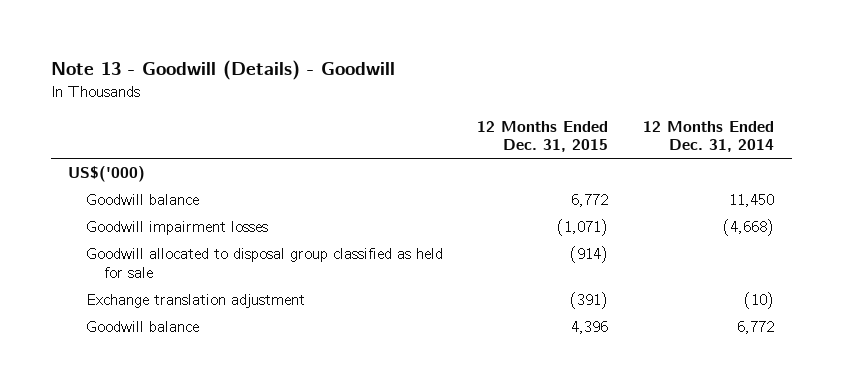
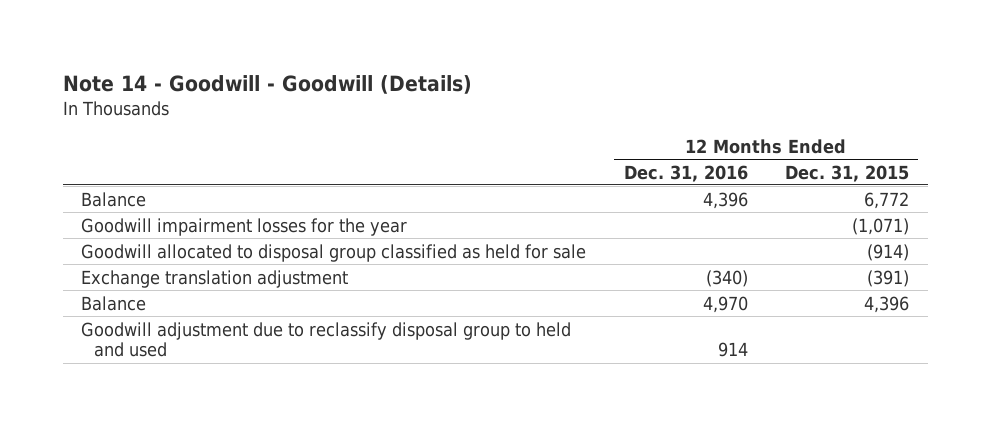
- Note 13 - Goodwill (Details) - Goodwill
+ Note 14 - Goodwill - Goodwill (Details)
- | 12 Months Ended Dec. 31, 2015 | 12 Months Ended Dec. 31, 2014
+ | 12 Months Ended Dec. 31, 2016 | 12 Months Ended Dec. 31, 2015
- US$('000)
- Goodwill balance | 6,772 | 11,450
- Goodwill impairment losses | (1,071) | (4,668)
+ Balance | 4,396 | 6,772
+ Goodwill impairment losses for the year | | (1,071)
- Goodwill balance | 4,396 | 6,772
+ Balance | 4,970 | 4,396
+ Goodwill adjustment due to reclassify disposal group to held and used | 914 |

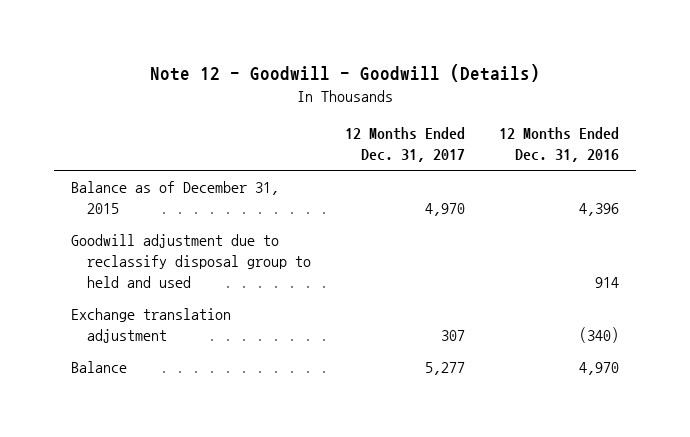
- Note 14 - Goodwill - Goodwill (Details)
+ Note 12 - Goodwill - Goodwill (Details)
- | 12 Months Ended Dec. 31, 2016 | 12 Months Ended Dec. 31, 2015
+ | 12 Months Ended Dec. 31, 2017 | 12 Months Ended Dec. 31, 2016
- Balance | 4,396 | 6,772
- Goodwill impairment losses for the year | | (1,071)
- Goodwill allocated to disposal group classified as held for sale | | (914)
+ Balance as of December 31, 2015 | 4,970 | 4,396
moved up: Goodwill adjustment due to reclassify disposal group to held and used | | 914

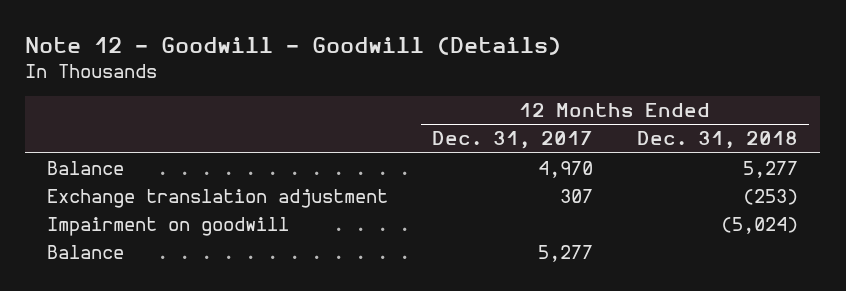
- | 12 Months Ended Dec. 31, 2017 | 12 Months Ended Dec. 31, 2016
+ | 12 Months Ended Dec. 31, 2017 | 12 Months Ended Dec. 31, 2018
- Balance as of December 31, 2015 | 4,970 | 4,396
- Goodwill adjustment due to reclassify disposal group to held and used | | 914
+ Balance | 4,970 | 5,277
+ Impairment on goodwill | | (5,024)

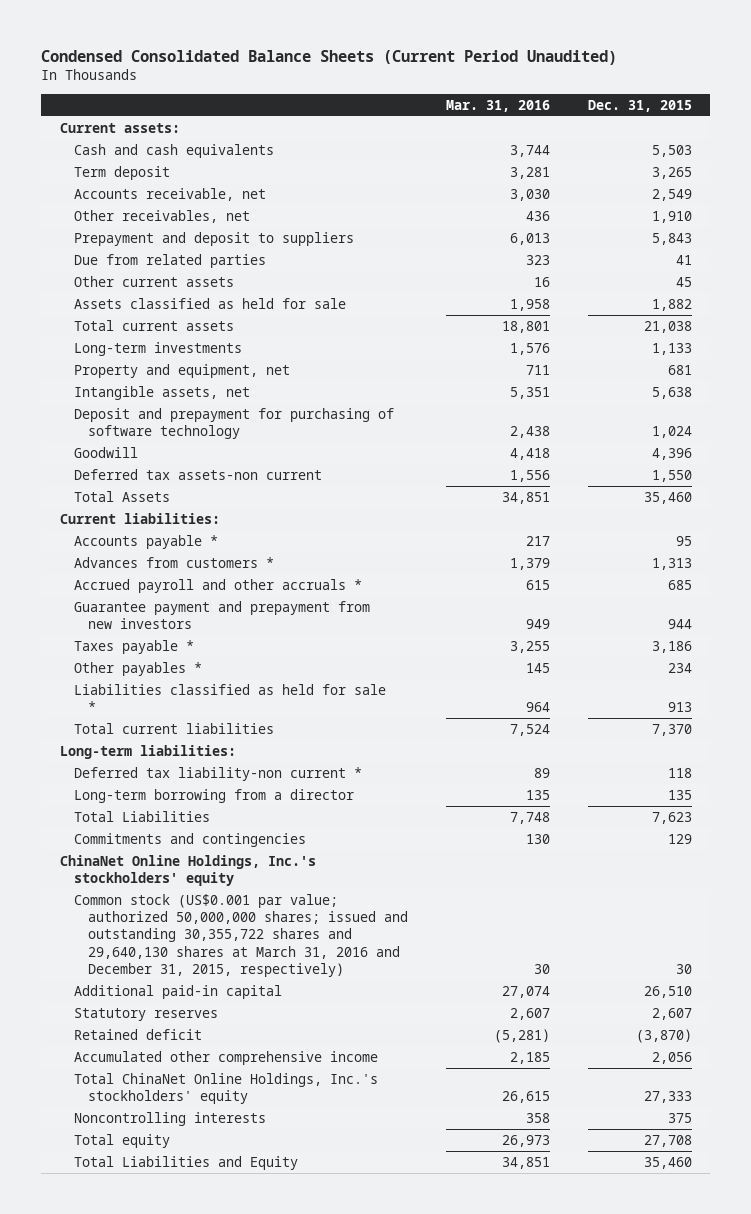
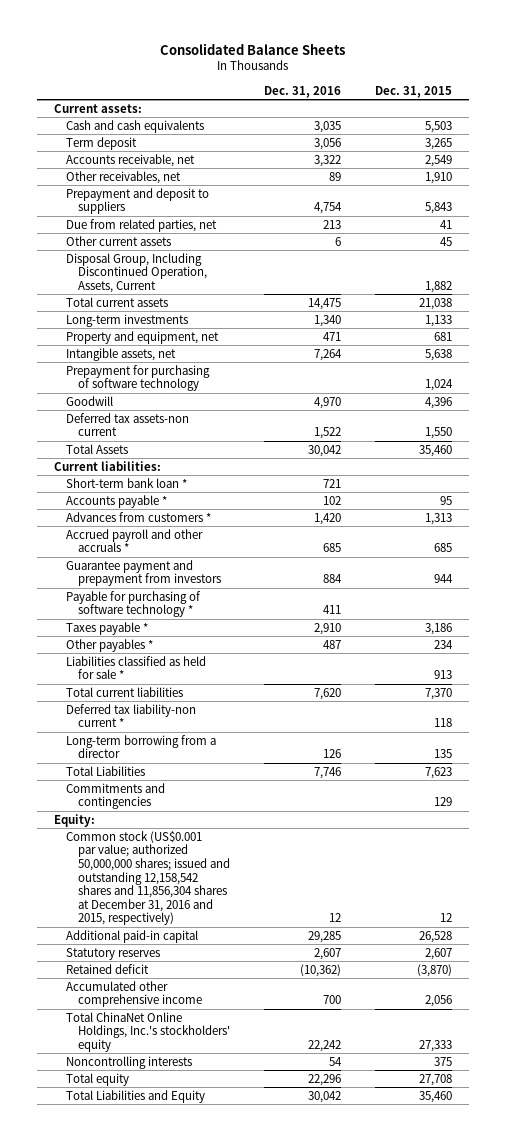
- Condensed Consolidated Balance Sheets (Current Period Unaudited)
+ Consolidated Balance Sheets
- | Mar. 31, 2016 | Dec. 31, 2015
+ | Dec. 31, 2016 | Dec. 31, 2015
- Due from related parties | 323 | 41
+ Due from related parties, net | 213 | 41
- Assets classified as held for sale | 1,958 | 1,882
+ Disposal Group, Including Discontinued Operation, Assets, Current | | 1,882
- Deposit and prepayment for purchasing of software technology | 2,438 | 1,024
+ Prepayment for purchasing of software technology | | 1,024
+ Short-term bank loan * | 721 |
- Guarantee payment and prepayment from new investors | 949 | 944
+ Guarantee payment and prepayment from investors | 884 | 944
+ Payable for purchasing of software technology * | 411 |
- Long-term liabilities:
- ChinaNet Online Holdings, Inc.'s stockholders' equity
- Common stock (US$0.001 par value; authorized 50,000,000 shares; issued and outstanding 30,355,722 shares and 29,640,130 shares at March 31, 2016 and December 31, 2015, respectively) | 30 | 30
- Additional paid-in capital | 27,074 | 26,510
+ Equity:
+ Common stock (US$0.001 par value; authorized 50,000,000 shares; issued and outstanding 12,158,542 shares and 11,856,304 shares at December 31, 2016 and 2015, respectively) | 12 | 12
+ Additional paid-in capital | 29,285 | 26,528

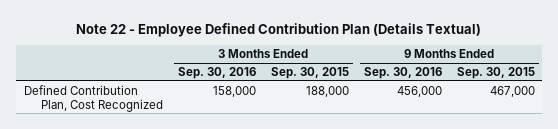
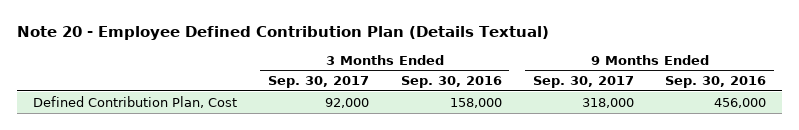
- Note 22 - Employee Defined Contribution Plan (Details Textual)
+ Note 20 - Employee Defined Contribution Plan (Details Textual)
- | 3 Months Ended Sep. 30, 2016 | 3 Months Ended Sep. 30, 2015 | 9 Months Ended Sep. 30, 2016 | 9 Months Ended Sep. 30, 2015
+ | 3 Months Ended Sep. 30, 2017 | 3 Months Ended Sep. 30, 2016 | 9 Months Ended Sep. 30, 2017 | 9 Months Ended Sep. 30, 2016
- Defined Contribution Plan, Cost Recognized | 158,000 | 188,000 | 456,000 | 467,000
+ Defined Contribution Plan, Cost | 92,000 | 158,000 | 318,000 | 456,000

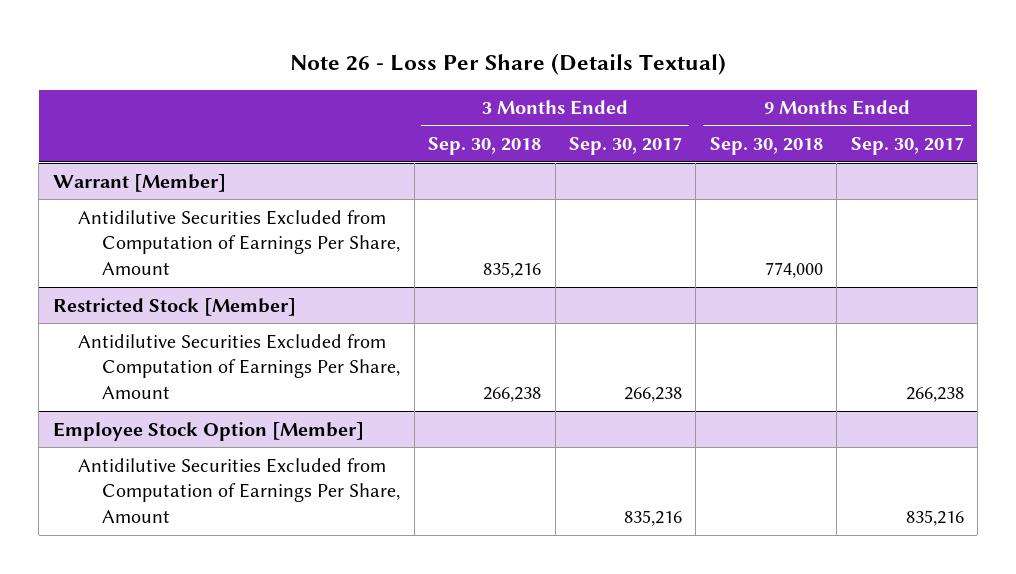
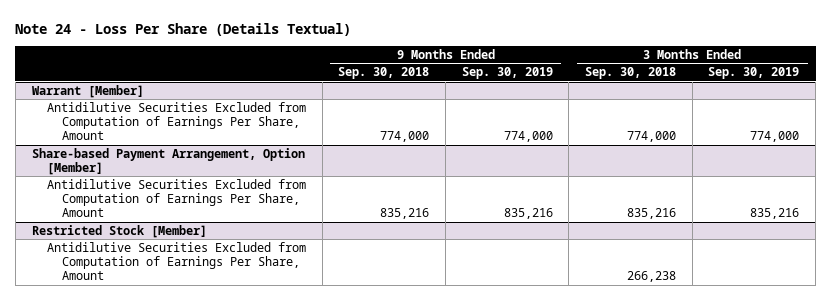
- Note 26 - Loss Per Share (Details Textual)
+ Note 24 - Loss Per Share (Details Textual)
- | 3 Months Ended Sep. 30, 2018 | 3 Months Ended Sep. 30, 2017 | 9 Months Ended Sep. 30, 2018 | 9 Months Ended Sep. 30, 2017
+ | 9 Months Ended Sep. 30, 2018 | 9 Months Ended Sep. 30, 2019 | 3 Months Ended Sep. 30, 2018 | 3 Months Ended Sep. 30, 2019
@ Warrant [Member]
- Antidilutive Securities Excluded from Computation of Earnings Per Share, Amount | 835,216 | | 774,000 |
+ Antidilutive Securities Excluded from Computation of Earnings Per Share, Amount | 774,000 | 774,000 | 774,000 | 774,000
+ Share-based Payment Arrangement, Option [Member]
+ Antidilutive Securities Excluded from Computation of Earnings Per Share, Amount | 835,216 | 835,216 | 835,216 | 835,216
- Employee Stock Option [Member]
- Antidilutive Securities Excluded from Computation of Earnings Per Share, Amount | | 835,216 | | 835,216

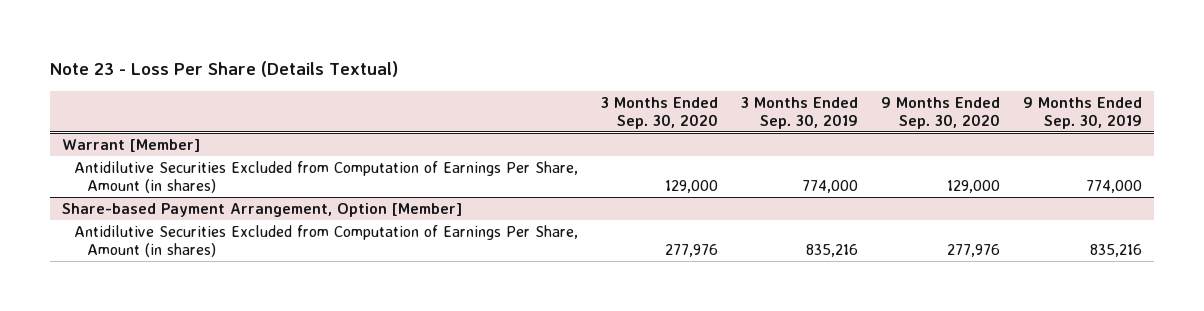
- Note 24 - Loss Per Share (Details Textual)
+ Note 23 - Loss Per Share (Details Textual)
- | 9 Months Ended Sep. 30, 2018 | 9 Months Ended Sep. 30, 2019 | 3 Months Ended Sep. 30, 2018 | 3 Months Ended Sep. 30, 2019
+ | 3 Months Ended Sep. 30, 2020 | 3 Months Ended Sep. 30, 2019 | 9 Months Ended Sep. 30, 2020 | 9 Months Ended Sep. 30, 2019
@ Warrant [Member]
- Antidilutive Securities Excluded from Computation of Earnings Per Share, Amount | 774,000 | 774,000 | 774,000 | 774,000
+ Antidilutive Securities Excluded from Computation of Earnings Per Share, Amount (in shares) | 129,000 | 774,000 | 129,000 | 774,000
@ Share-based Payment Arrangement, Option [Member]
- Antidilutive Securities Excluded from Computation of Earnings Per Share, Amount | 835,216 | 835,216 | 835,216 | 835,216
- Restricted Stock [Member]
- Antidilutive Securities Excluded from Computation of Earnings Per Share, Amount | | | 266,238 |
@ Share-based Payment Arrangement, Option [Member]
+ Antidilutive Securities Excluded from Computation of Earnings Per Share, Amount (in shares) | 277,976 | 835,216 | 277,976 | 835,216

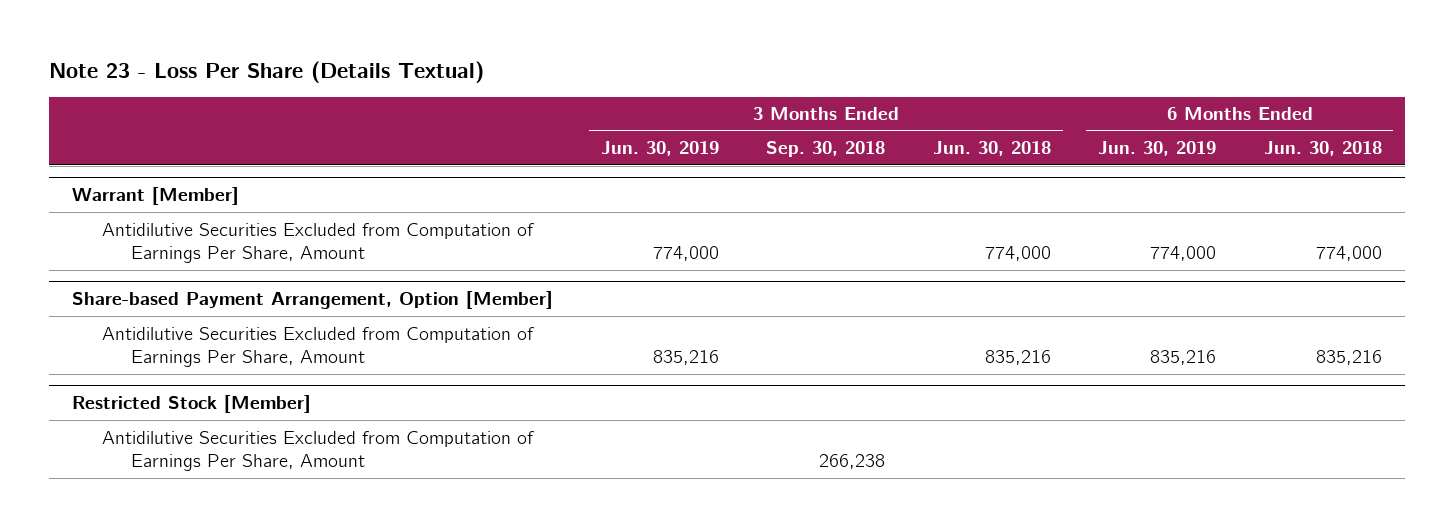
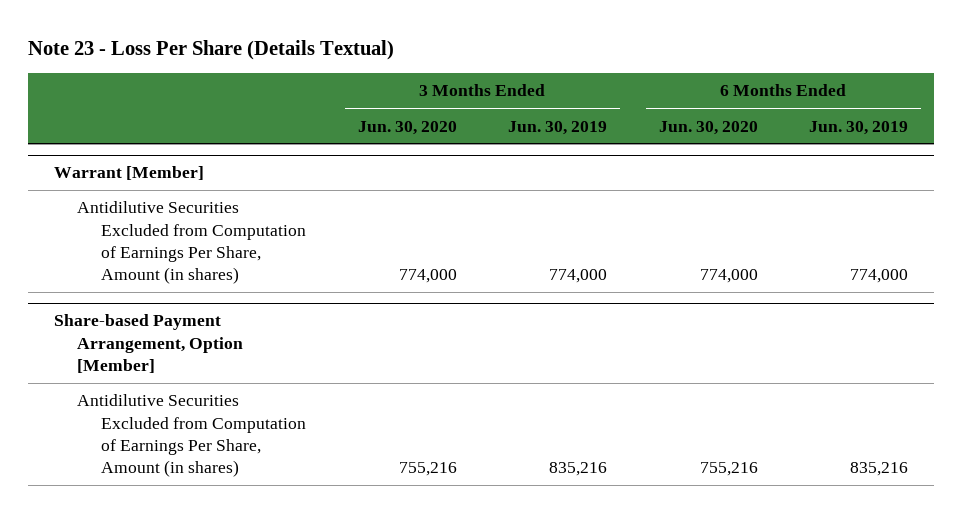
- | 3 Months Ended Jun. 30, 2019 | 3 Months Ended Sep. 30, 2018 | 3 Months Ended Jun. 30, 2018 | 6 Months Ended Jun. 30, 2019 | 6 Months Ended Jun. 30, 2018
+ | 3 Months Ended Jun. 30, 2020 | 3 Months Ended Jun. 30, 2019 | 6 Months Ended Jun. 30, 2020 | 6 Months Ended Jun. 30, 2019
@ Warrant [Member]
- Antidilutive Securities Excluded from Computation of Earnings Per Share, Amount | 774,000 | | 774,000 | 774,000 | 774,000
+ Antidilutive Securities Excluded from Computation of Earnings Per Share, Amount (in shares) | 774,000 | 774,000 | 774,000 | 774,000
@ Share-based Payment Arrangement, Option [Member]
- Antidilutive Securities Excluded from Computation of Earnings Per Share, Amount | 835,216 | | 835,216 | 835,216 | 835,216
- Restricted Stock [Member]
- Antidilutive Securities Excluded from Computation of Earnings Per Share, Amount | | 266,238 | | |
@ Share-based Payment Arrangement, Option [Member]
+ Antidilutive Securities Excluded from Computation of Earnings Per Share, Amount (in shares) | 755,216 | 835,216 | 755,216 | 835,216

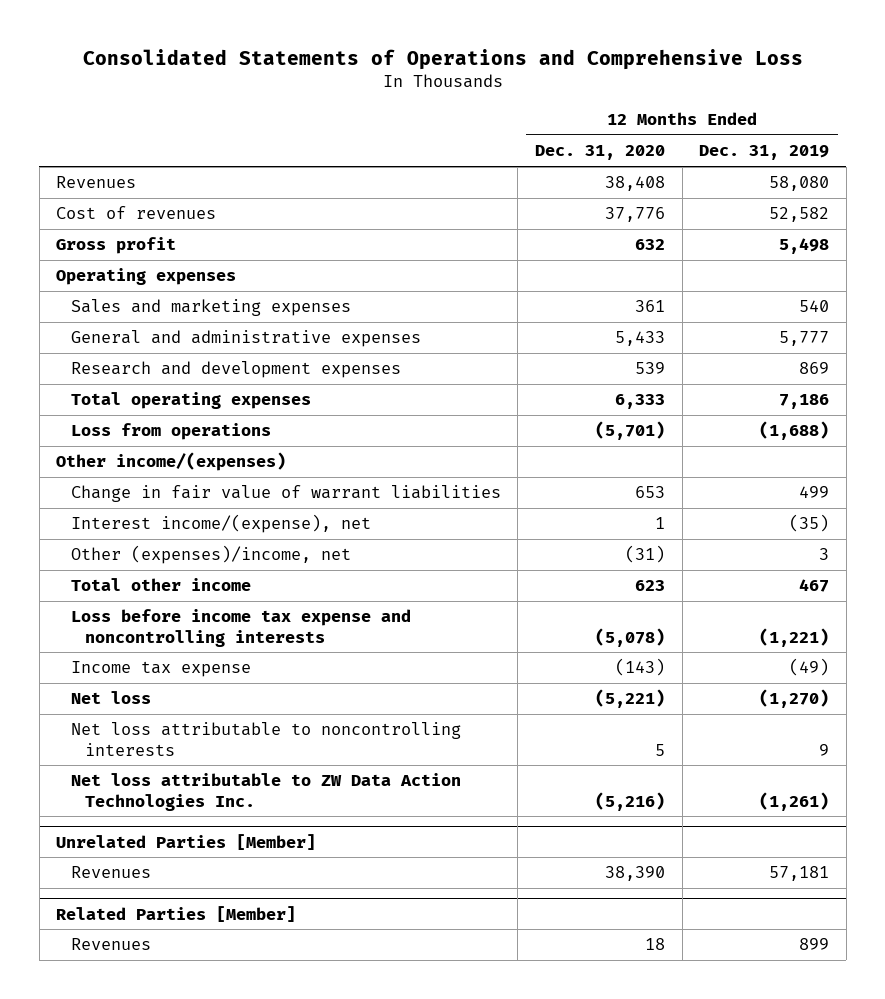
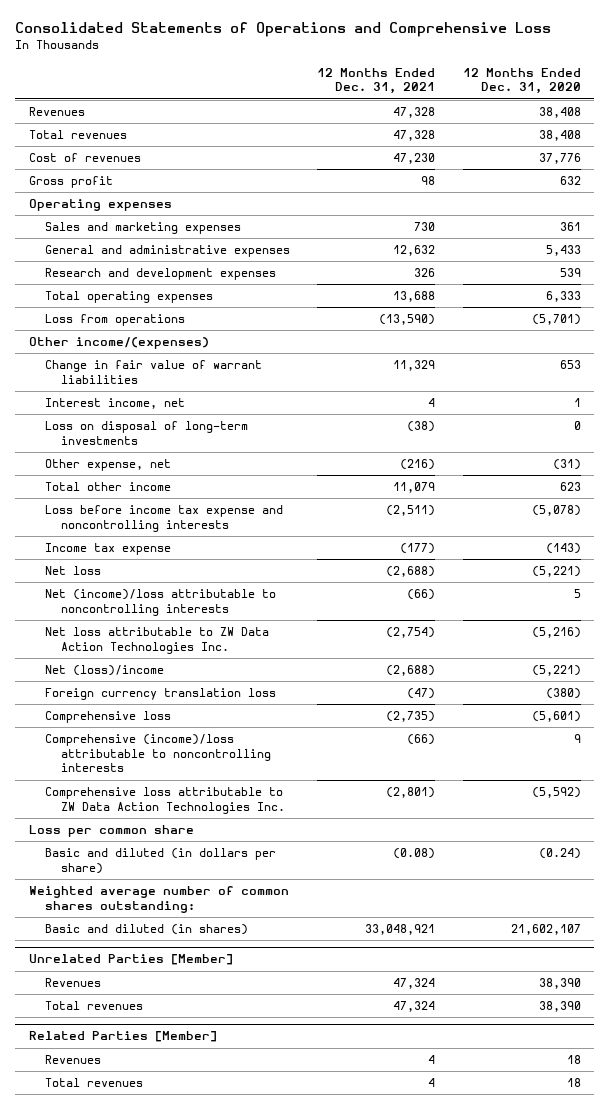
- | 12 Months Ended Dec. 31, 2020 | 12 Months Ended Dec. 31, 2019
+ | 12 Months Ended Dec. 31, 2021 | 12 Months Ended Dec. 31, 2020
+ Total revenues | 47,328 | 38,408
- Interest income/(expense), net | 1 | (35)
- Other (expenses)/income, net | (31) | 3
+ Interest income, net | 4 | 1
+ Loss on disposal of long-term investments | (38) | 0
+ Other expense, net | (216) | (31)
- Net loss attributable to noncontrolling interests | 5 | 9
+ Net (income)/loss attributable to noncontrolling interests | (66) | 5
+ Net (loss)/income | (2,688) | (5,221)
+ Foreign currency translation loss | (47) | (380)
+ Comprehensive loss | (2,735) | (5,601)
+ Comprehensive (income)/loss attributable to noncontrolling interests | (66) | 9
+ Comprehensive loss attributable to ZW Data Action Technologies Inc. | (2,801) | (5,592)
+ Loss per common share
+ Basic and diluted (in dollars per share) | (0.08) | (0.24)
+ Weighted average number of common shares outstanding:
+ Basic and diluted (in shares) | 33,048,921 | 21,602,107
@ Unrelated Parties [Member]
+ Total revenues | 47,324 | 38,390
@ Related Parties [Member]
+ Total revenues | 4 | 18

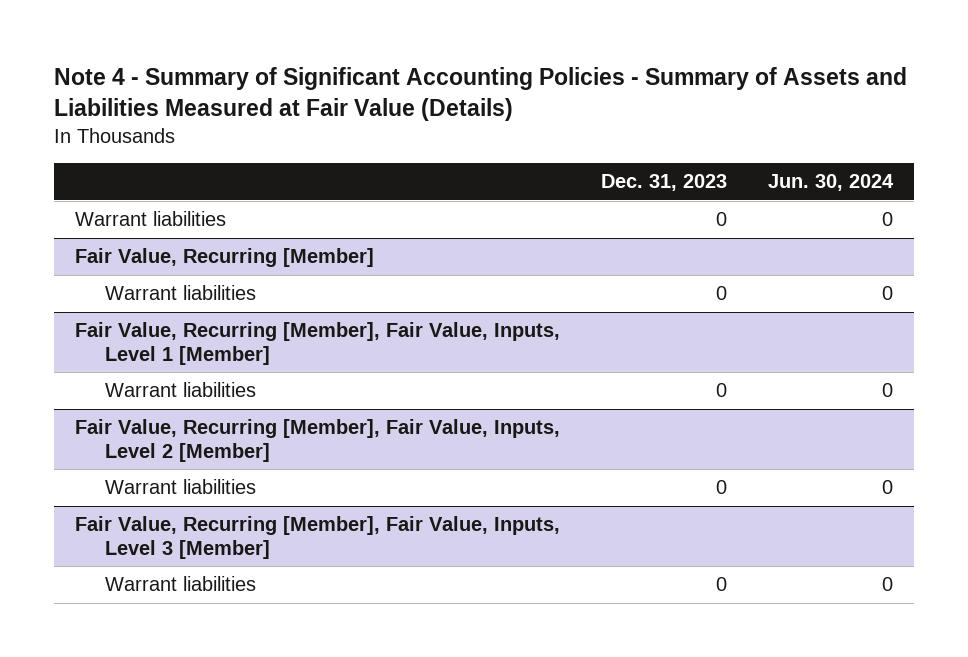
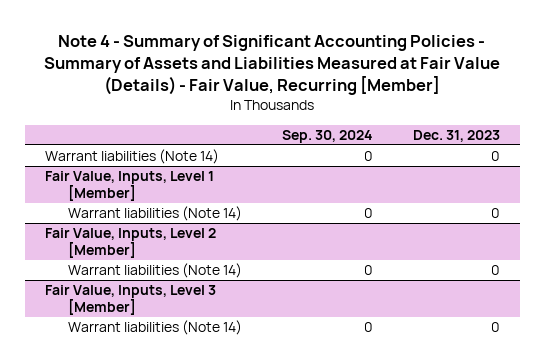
- Note 4 - Summary of Significant Accounting Policies - Summary of Assets and Liabilities Measured at Fair Value (Details)
+ Note 4 - Summary of Significant Accounting Policies - Summary of Assets and Liabilities Measured at Fair Value (Details) - Fair Value, Recurring [Member]
- | Dec. 31, 2023 | Jun. 30, 2024
+ | Sep. 30, 2024 | Dec. 31, 2023
- Warrant liabilities | 0 | 0
- Fair Value, Recurring [Member]
- Warrant liabilities | 0 | 0
- Fair Value, Recurring [Member], Fair Value, Inputs, Level 1 [Member]
- Warrant liabilities | 0 | 0
- Fair Value, Recurring [Member], Fair Value, Inputs, Level 2 [Member]
- Warrant liabilities | 0 | 0
- Fair Value, Recurring [Member], Fair Value, Inputs, Level 3 [Member]
- Warrant liabilities | 0 | 0
+ Warrant liabilities (Note 14) | 0 | 0
+ Fair Value, Inputs, Level 1 [Member]
+ Warrant liabilities (Note 14) | 0 | 0
+ Fair Value, Inputs, Level 2 [Member]
+ Warrant liabilities (Note 14) | 0 | 0
+ Fair Value, Inputs, Level 3 [Member]
+ Warrant liabilities (Note 14) | 0 | 0

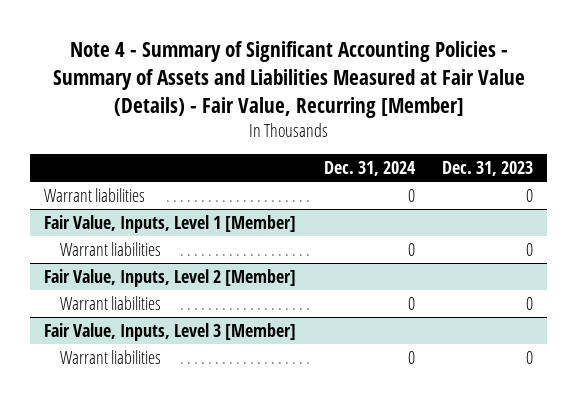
- | Sep. 30, 2024 | Dec. 31, 2023
+ | Dec. 31, 2024 | Dec. 31, 2023
- Warrant liabilities (Note 14) | 0 | 0
+ Warrant liabilities | 0 | 0
@ Fair Value, Inputs, Level 1 [Member]
- Warrant liabilities (Note 14) | 0 | 0
+ Warrant liabilities | 0 | 0
@ Fair Value, Inputs, Level 2 [Member]
- Warrant liabilities (Note 14) | 0 | 0
+ Warrant liabilities | 0 | 0
@ Fair Value, Inputs, Level 3 [Member]
- Warrant liabilities (Note 14) | 0 | 0
+ Warrant liabilities | 0 | 0

